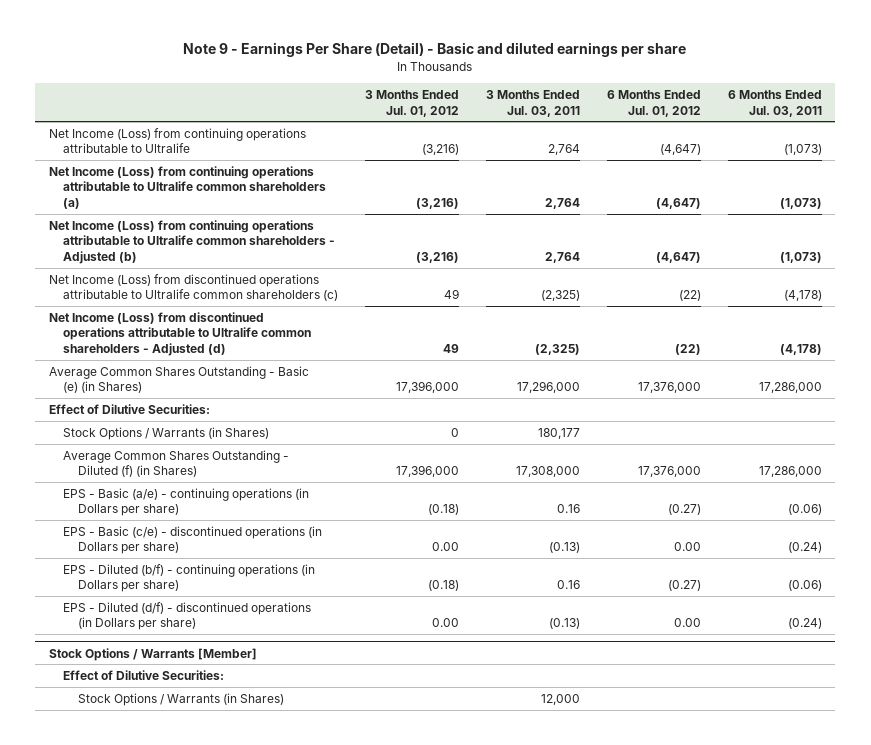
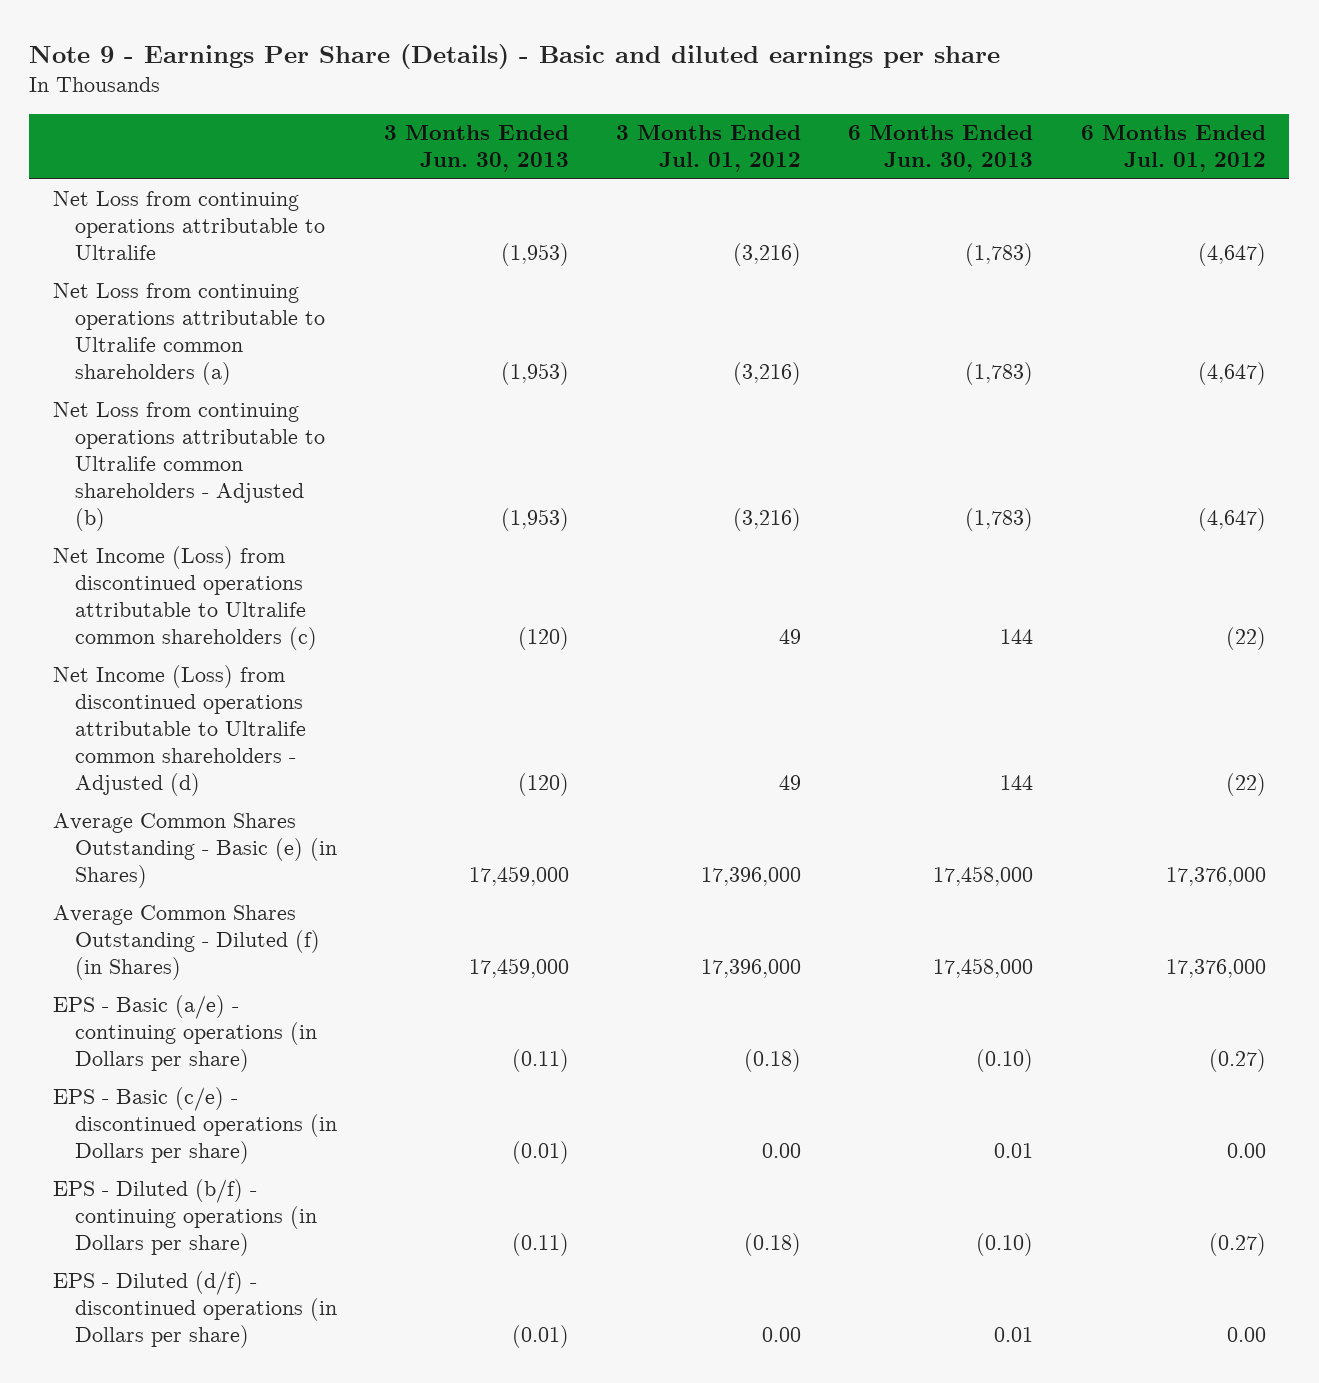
- Note 9 - Earnings Per Share (Detail) - Basic and diluted earnings per share
+ Note 9 - Earnings Per Share (Details) - Basic and diluted earnings per share
- | 3 Months Ended Jul. 01, 2012 | 3 Months Ended Jul. 03, 2011 | 6 Months Ended Jul. 01, 2012 | 6 Months Ended Jul. 03, 2011
+ | 3 Months Ended Jun. 30, 2013 | 3 Months Ended Jul. 01, 2012 | 6 Months Ended Jun. 30, 2013 | 6 Months Ended Jul. 01, 2012
- Net Income (Loss) from continuing operations attributable to Ultralife | (3,216) | 2,764 | (4,647) | (1,073)
- Net Income (Loss) from continuing operations attributable to Ultralife common shareholders (a) | (3,216) | 2,764 | (4,647) | (1,073)
- Net Income (Loss) from continuing operations attributable to Ultralife common shareholders - Adjusted (b) | (3,216) | 2,764 | (4,647) | (1,073)
+ Net Loss from continuing operations attributable to Ultralife | (1,953) | (3,216) | (1,783) | (4,647)
+ Net Loss from continuing operations attributable to Ultralife common shareholders (a) | (1,953) | (3,216) | (1,783) | (4,647)
+ Net Loss from continuing operations attributable to Ultralife common shareholders - Adjusted (b) | (1,953) | (3,216) | (1,783) | (4,647)
- Effect of Dilutive Securities:
- Stock Options / Warrants (in Shares) | 0 | 180,177 | |
- Stock Options / Warrants [Member]
- Effect of Dilutive Securities:
- Stock Options / Warrants (in Shares) | | 12,000 | |

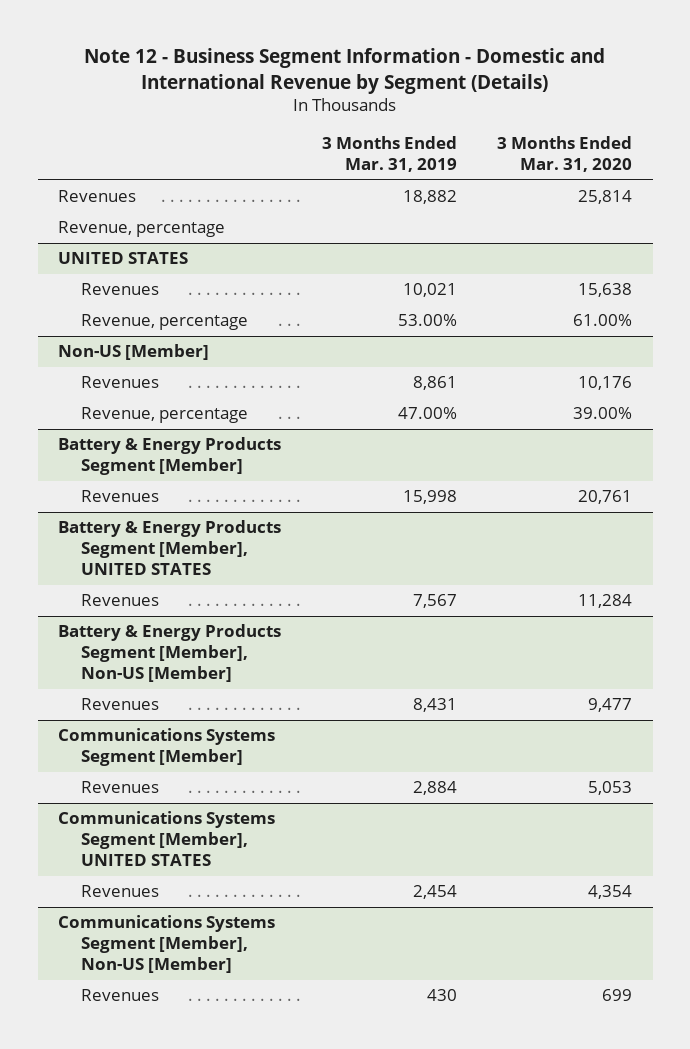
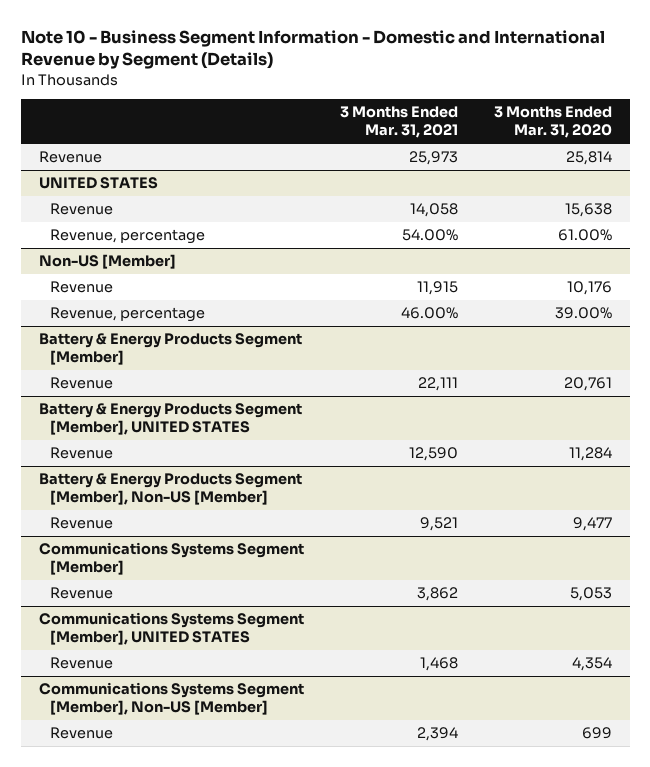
- Note 12 - Business Segment Information - Domestic and International Revenue by Segment (Details)
+ Note 10 - Business Segment Information - Domestic and International Revenue by Segment (Details)
- | 3 Months Ended Mar. 31, 2019 | 3 Months Ended Mar. 31, 2020
+ | 3 Months Ended Mar. 31, 2021 | 3 Months Ended Mar. 31, 2020
- Revenues | 18,882 | 25,814
- Revenue, percentage
+ Revenue | 25,973 | 25,814
@ UNITED STATES
- Revenues | 10,021 | 15,638
+ Revenue | 14,058 | 15,638
@ Non-US [Member]
- Revenues | 8,861 | 10,176
+ Revenue | 11,915 | 10,176
@ Battery & Energy Products Segment [Member]
- Revenues | 15,998 | 20,761
+ Revenue | 22,111 | 20,761
@ Battery & Energy Products Segment [Member], UNITED STATES
- Revenues | 7,567 | 11,284
+ Revenue | 12,590 | 11,284
@ Battery & Energy Products Segment [Member], Non-US [Member]
- Revenues | 8,431 | 9,477
+ Revenue | 9,521 | 9,477
@ Communications Systems Segment [Member]
- Revenues | 2,884 | 5,053
+ Revenue | 3,862 | 5,053
@ Communications Systems Segment [Member], UNITED STATES
- Revenues | 2,454 | 4,354
+ Revenue | 1,468 | 4,354
@ Communications Systems Segment [Member], Non-US [Member]
- Revenues | 430 | 699
+ Revenue | 2,394 | 699

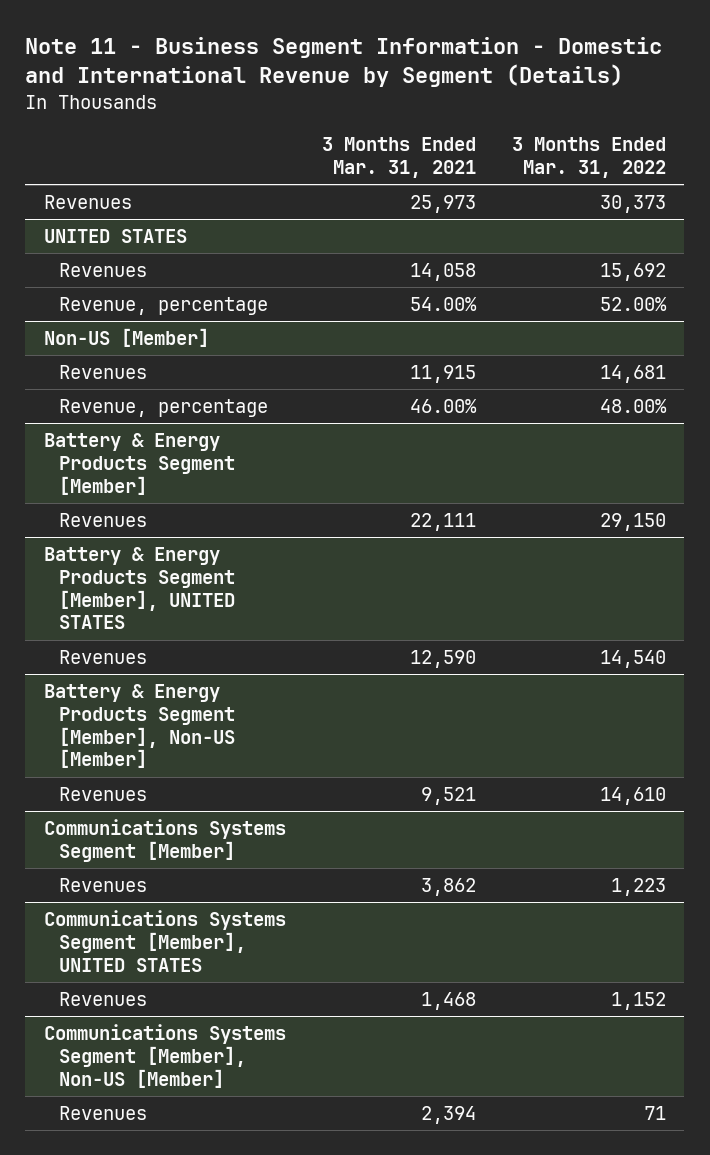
- Note 10 - Business Segment Information - Domestic and International Revenue by Segment (Details)
+ Note 11 - Business Segment Information - Domestic and International Revenue by Segment (Details)
- | 3 Months Ended Mar. 31, 2021 | 3 Months Ended Mar. 31, 2020
+ | 3 Months Ended Mar. 31, 2021 | 3 Months Ended Mar. 31, 2022
- Revenue | 25,973 | 25,814
+ Revenues | 25,973 | 30,373
@ UNITED STATES
- Revenue | 14,058 | 15,638
+ Revenues | 14,058 | 15,692
@ Non-US [Member]
- Revenue | 11,915 | 10,176
+ Revenues | 11,915 | 14,681
@ Battery & Energy Products Segment [Member]
- Revenue | 22,111 | 20,761
+ Revenues | 22,111 | 29,150
@ Battery & Energy Products Segment [Member], UNITED STATES
- Revenue | 12,590 | 11,284
+ Revenues | 12,590 | 14,540
@ Battery & Energy Products Segment [Member], Non-US [Member]
- Revenue | 9,521 | 9,477
+ Revenues | 9,521 | 14,610
@ Communications Systems Segment [Member]
- Revenue | 3,862 | 5,053
+ Revenues | 3,862 | 1,223
@ Communications Systems Segment [Member], UNITED STATES
- Revenue | 1,468 | 4,354
+ Revenues | 1,468 | 1,152
@ Communications Systems Segment [Member], Non-US [Member]
- Revenue | 2,394 | 699
+ Revenues | 2,394 | 71

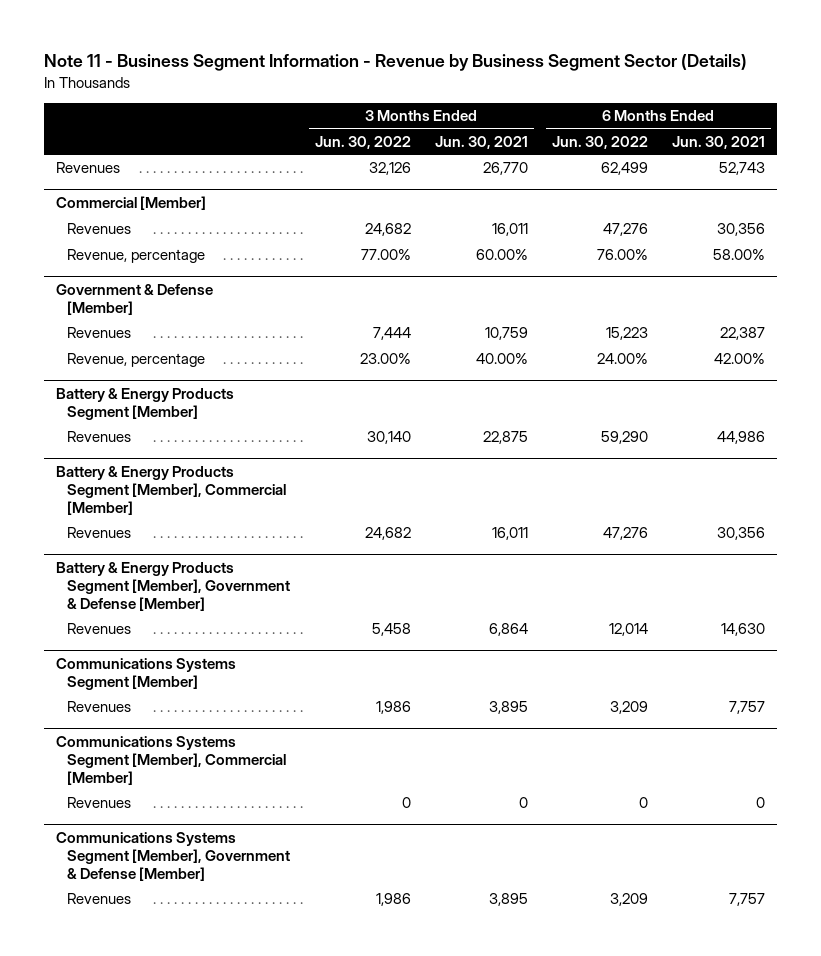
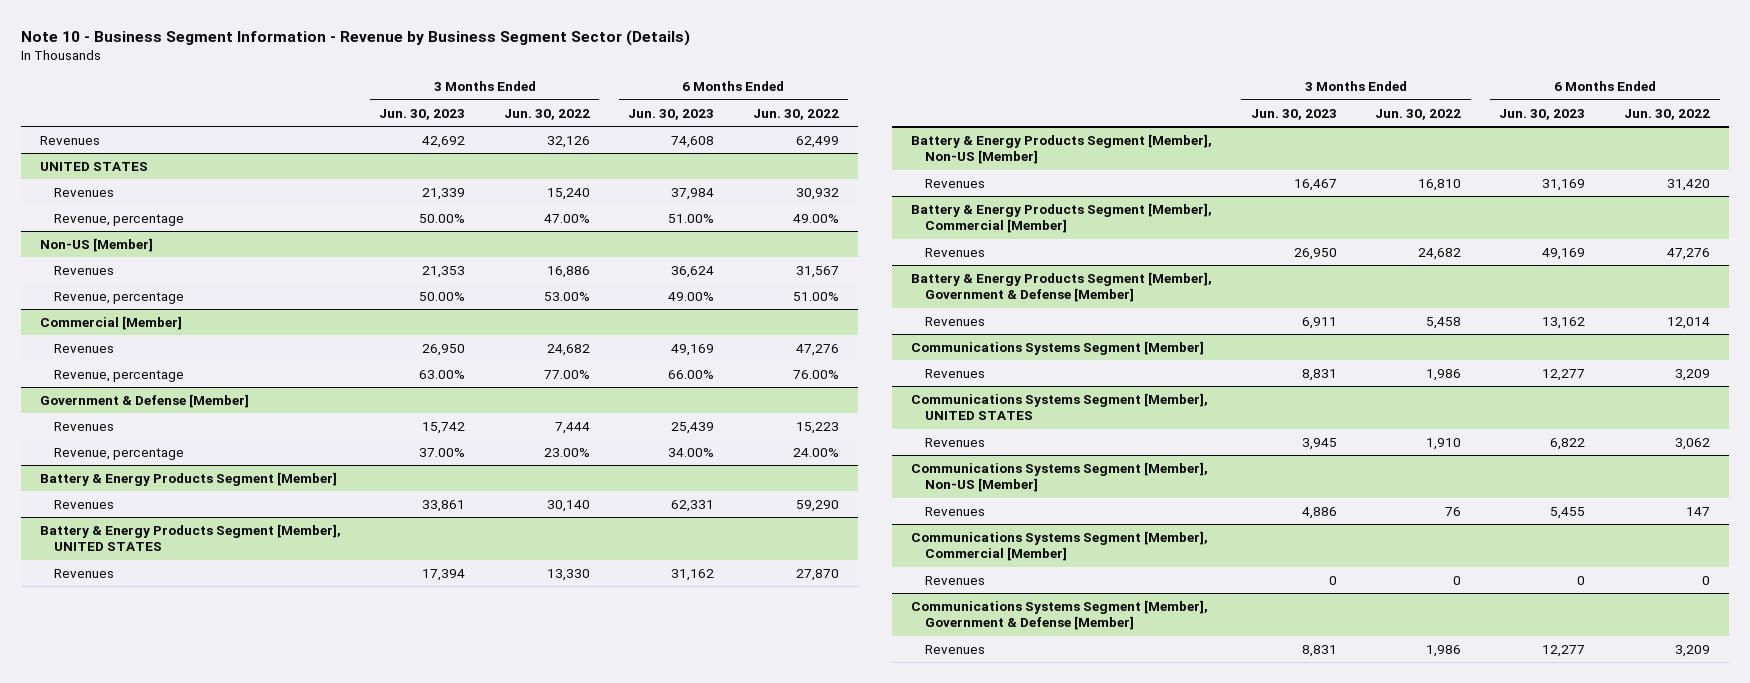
- Note 11 - Business Segment Information - Revenue by Business Segment Sector (Details)
+ Note 10 - Business Segment Information - Revenue by Business Segment Sector (Details)
- | 3 Months Ended Jun. 30, 2022 | 3 Months Ended Jun. 30, 2021 | 6 Months Ended Jun. 30, 2022 | 6 Months Ended Jun. 30, 2021
+ | 3 Months Ended Jun. 30, 2023 | 3 Months Ended Jun. 30, 2022 | 6 Months Ended Jun. 30, 2023 | 6 Months Ended Jun. 30, 2022
+ UNITED STATES
+ Revenues | 21,339 | 15,240 | 37,984 | 30,932
+ Revenue, percentage | 50.00% | 47.00% | 51.00% | 49.00%
+ Non-US [Member]
+ Revenues | 21,353 | 16,886 | 36,624 | 31,567
+ Revenue, percentage | 50.00% | 53.00% | 49.00% | 51.00%
+ Battery & Energy Products Segment [Member], UNITED STATES
+ Revenues | 17,394 | 13,330 | 31,162 | 27,870
+ Battery & Energy Products Segment [Member], Non-US [Member]
+ Revenues | 16,467 | 16,810 | 31,169 | 31,420
+ Communications Systems Segment [Member], UNITED STATES
+ Revenues | 3,945 | 1,910 | 6,822 | 3,062
+ Communications Systems Segment [Member], Non-US [Member]
+ Revenues | 4,886 | 76 | 5,455 | 147

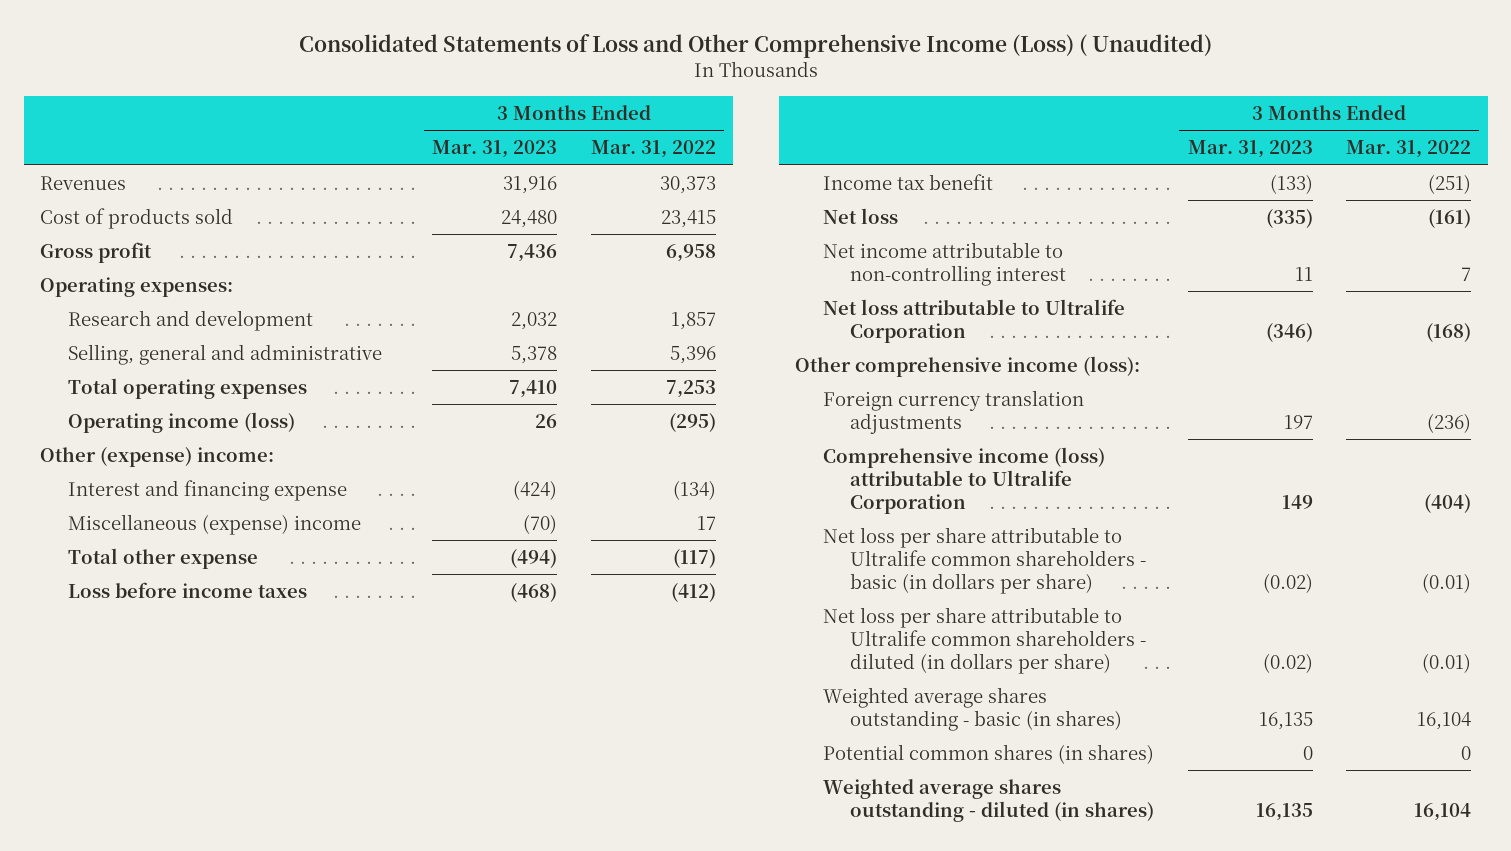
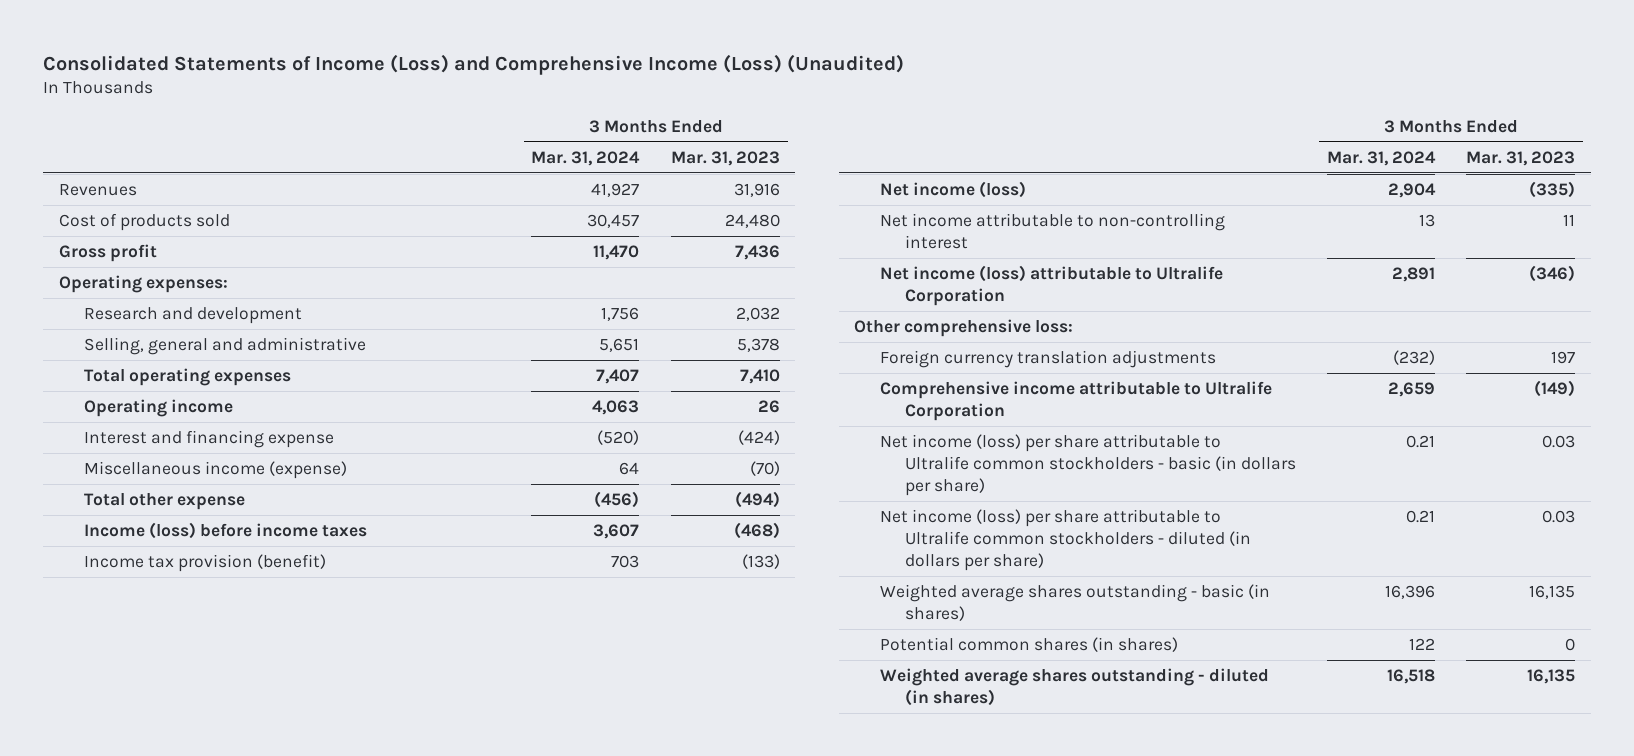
- Consolidated Statements of Loss and Other Comprehensive Income (Loss) ( Unaudited)
+ Consolidated Statements of Income (Loss) and Comprehensive Income (Loss) (Unaudited)
- | 3 Months Ended Mar. 31, 2023 | 3 Months Ended Mar. 31, 2022
+ | 3 Months Ended Mar. 31, 2024 | 3 Months Ended Mar. 31, 2023
- Operating income (loss) | 26 | (295)
- Other (expense) income:
+ Operating income | 4,063 | 26
- Miscellaneous (expense) income | (70) | 17
+ Miscellaneous income (expense) | 64 | (70)
- Loss before income taxes | (468) | (412)
- Income tax benefit | (133) | (251)
- Net loss | (335) | (161)
+ Income (loss) before income taxes | 3,607 | (468)
+ Income tax provision (benefit) | 703 | (133)
+ Net income (loss) | 2,904 | (335)
- Net loss attributable to Ultralife Corporation | (346) | (168)
- Other comprehensive income (loss):
+ Net income (loss) attributable to Ultralife Corporation | 2,891 | (346)
+ Other comprehensive loss:
- Comprehensive income (loss) attributable to Ultralife Corporation | 149 | (404)
- Net loss per share attributable to Ultralife common shareholders - basic (in dollars per share) | (0.02) | (0.01)
- Net loss per share attributable to Ultralife common shareholders - diluted (in dollars per share) | (0.02) | (0.01)
+ Comprehensive income attributable to Ultralife Corporation | 2,659 | (149)
+ Net income (loss) per share attributable to Ultralife common stockholders - basic (in dollars per share) | 0.21 | 0.03
+ Net income (loss) per share attributable to Ultralife common stockholders - diluted (in dollars per share) | 0.21 | 0.03

